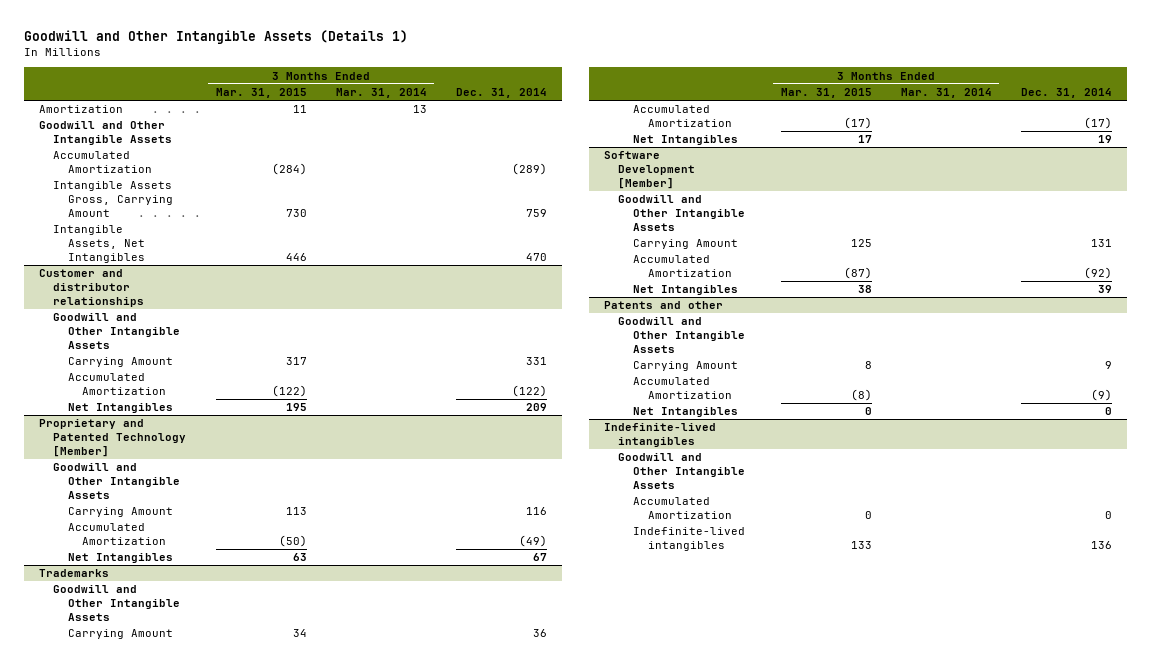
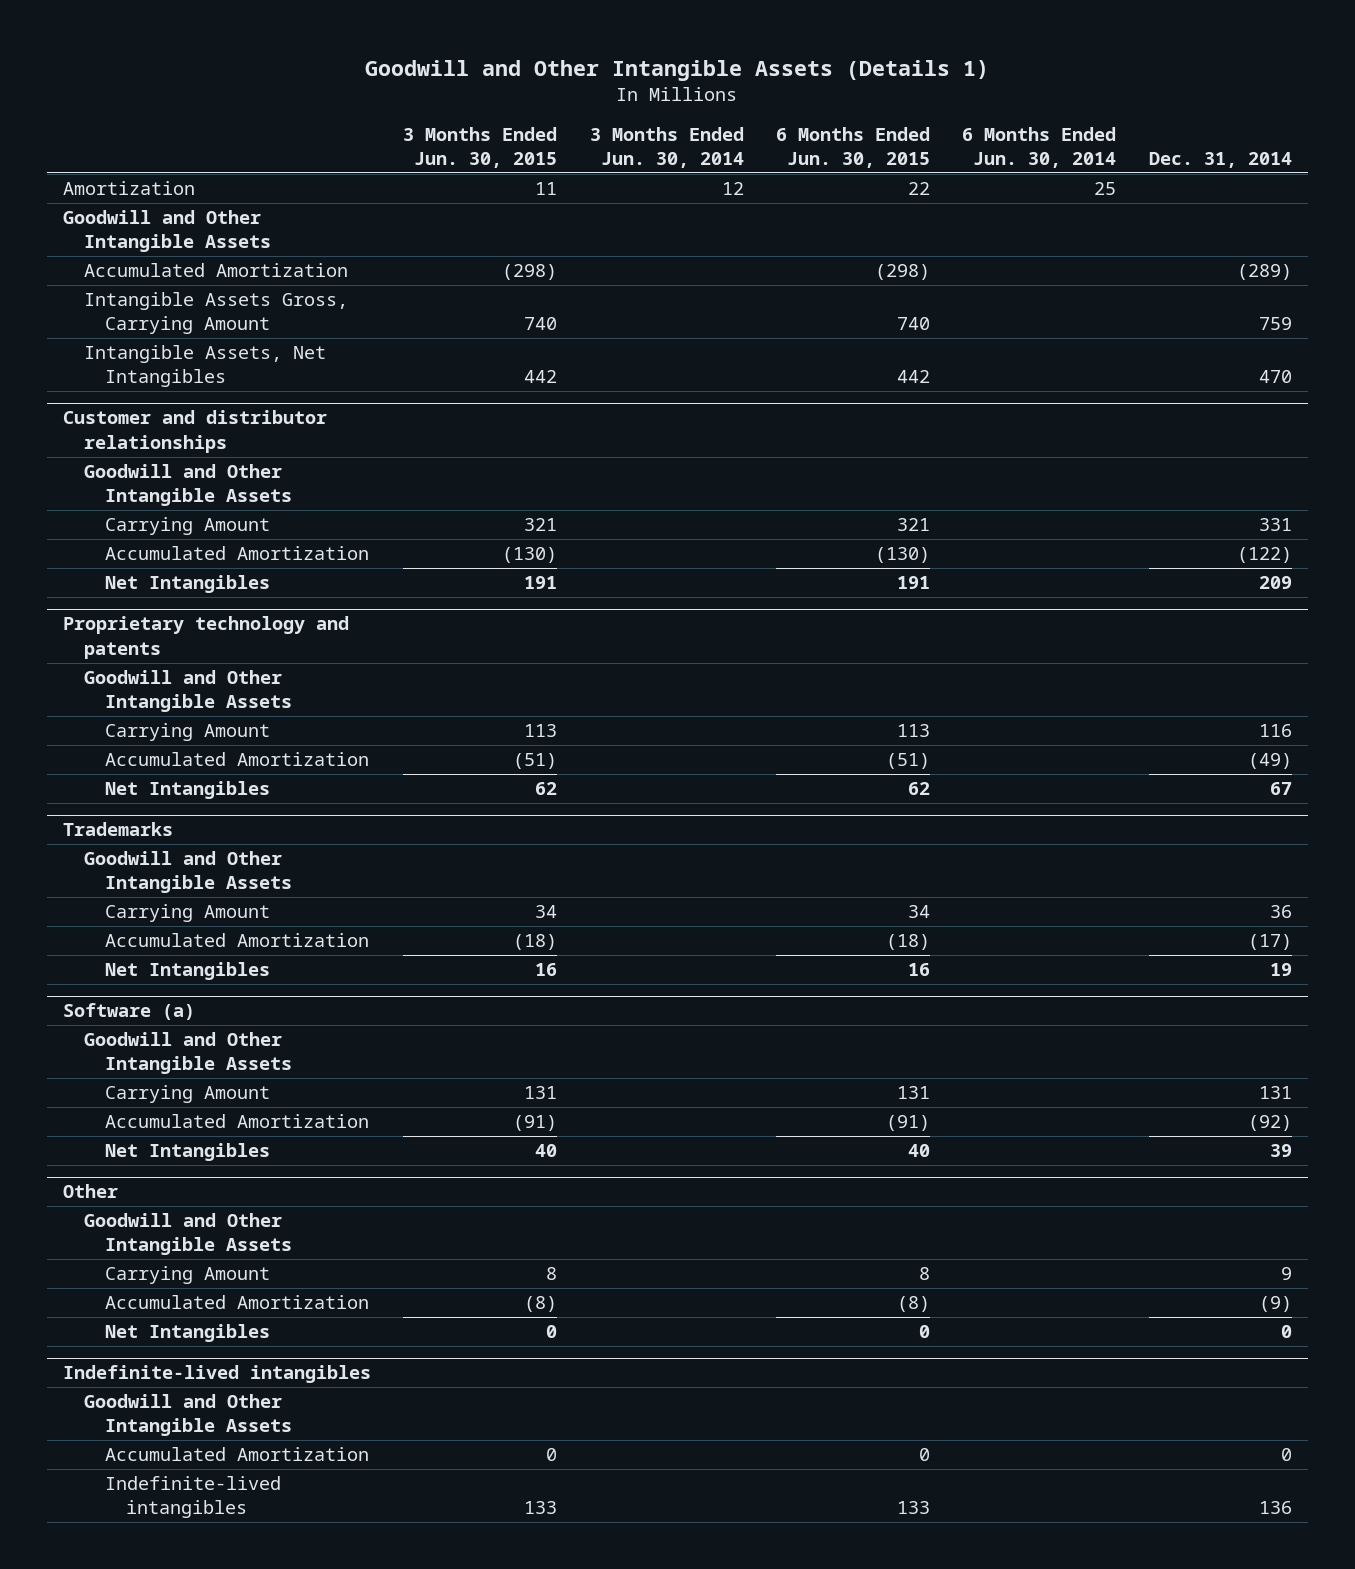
- | 3 Months Ended Mar. 31, 2015 | 3 Months Ended Mar. 31, 2014 | Dec. 31, 2014
+ | 3 Months Ended Jun. 30, 2015 | 3 Months Ended Jun. 30, 2014 | 6 Months Ended Jun. 30, 2015 | 6 Months Ended Jun. 30, 2014 | Dec. 31, 2014
- Proprietary and Patented Technology [Member]
+ Proprietary technology and patents
- Software Development [Member]
+ Software (a)
- Patents and other
+ Other

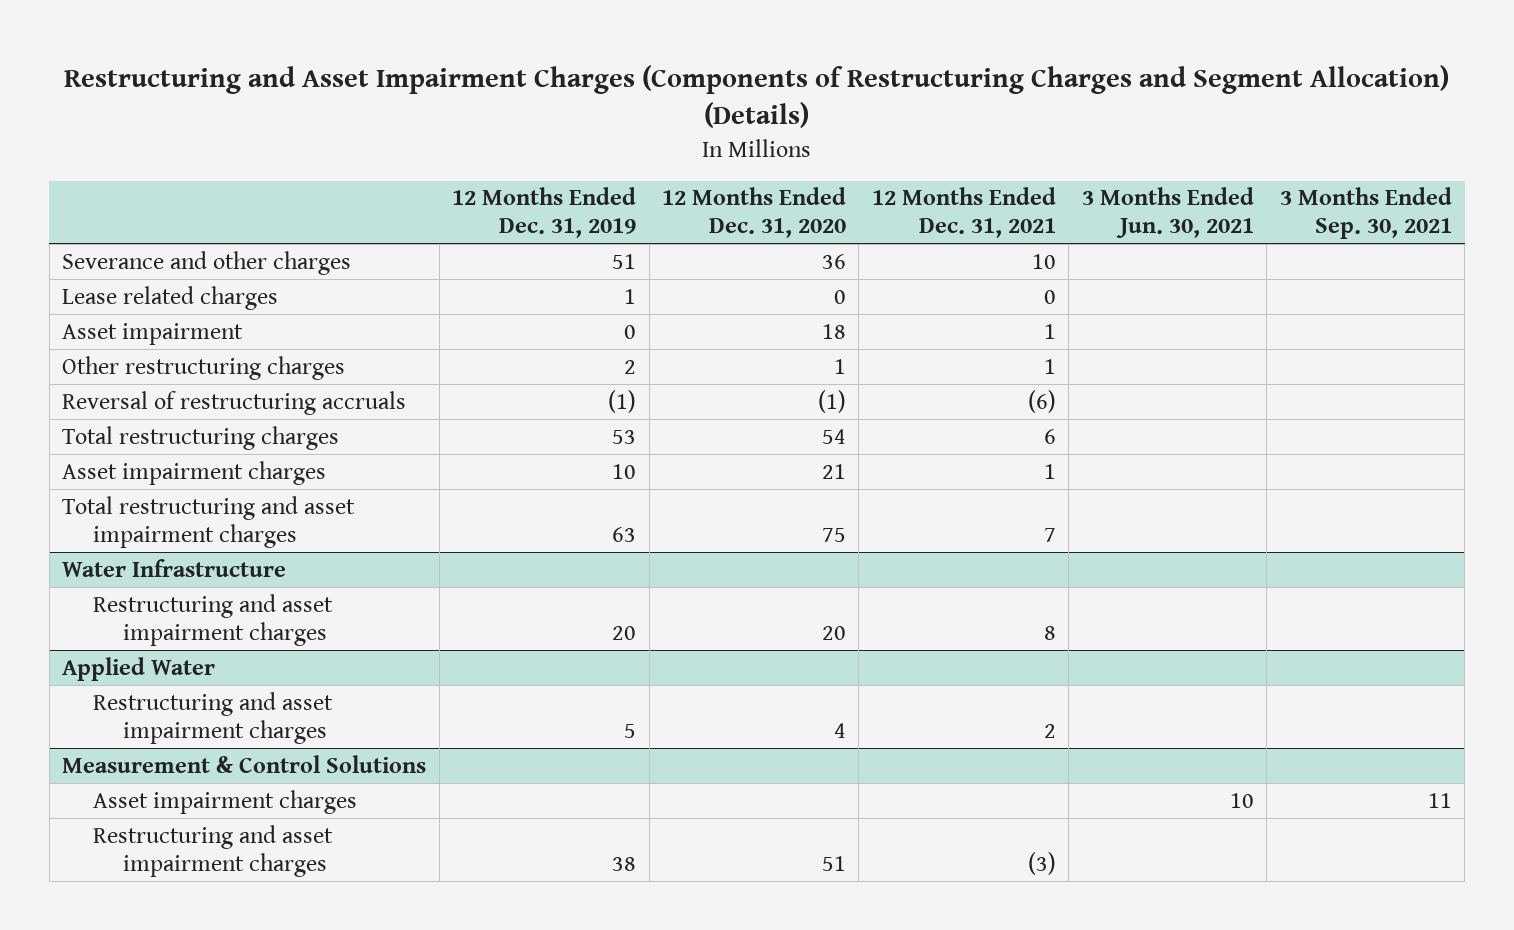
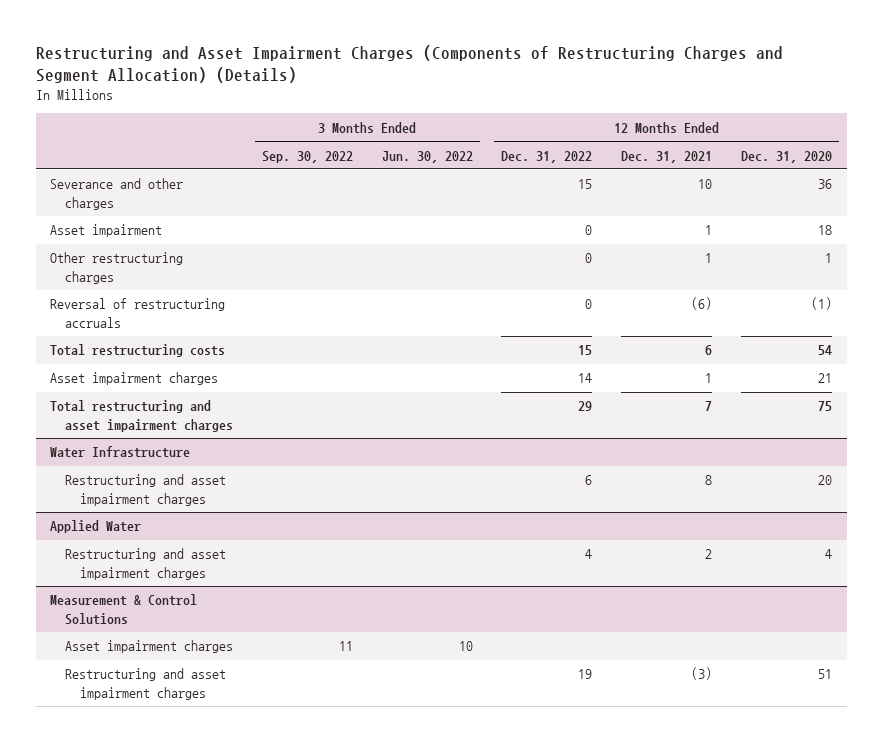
- | 12 Months Ended Dec. 31, 2019 | 12 Months Ended Dec. 31, 2020 | 12 Months Ended Dec. 31, 2021 | 3 Months Ended Jun. 30, 2021 | 3 Months Ended Sep. 30, 2021
+ | 3 Months Ended Sep. 30, 2022 | 3 Months Ended Jun. 30, 2022 | 12 Months Ended Dec. 31, 2022 | 12 Months Ended Dec. 31, 2021 | 12 Months Ended Dec. 31, 2020
- Lease related charges | 1 | 0 | 0 | |
- Total restructuring charges | 53 | 54 | 6 | |
+ Total restructuring costs | | | 15 | 6 | 54

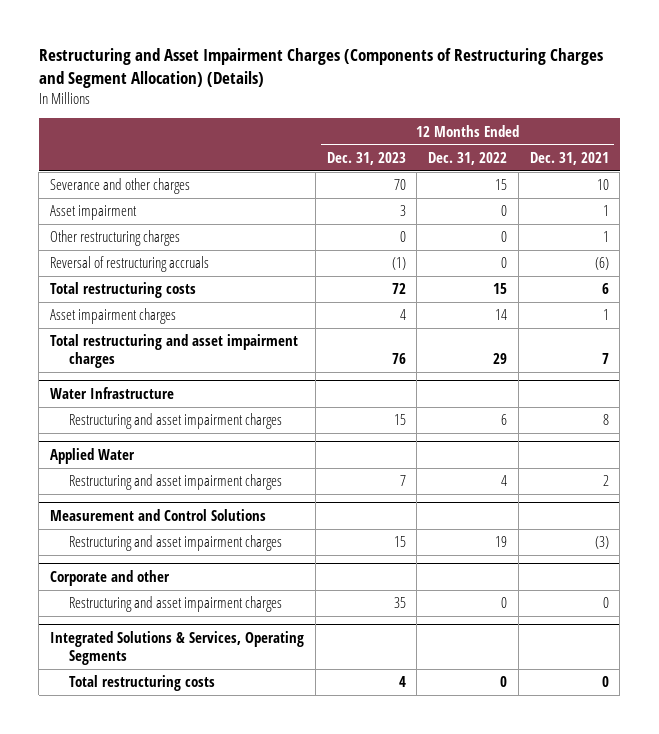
- | 3 Months Ended Sep. 30, 2022 | 3 Months Ended Jun. 30, 2022 | 12 Months Ended Dec. 31, 2022 | 12 Months Ended Dec. 31, 2021 | 12 Months Ended Dec. 31, 2020
+ | 12 Months Ended Dec. 31, 2023 | 12 Months Ended Dec. 31, 2022 | 12 Months Ended Dec. 31, 2021
- Measurement & Control Solutions
- Asset impairment charges | 11 | 10 | | |
+ Measurement and Control Solutions
+ Corporate and other
+ Restructuring and asset impairment charges | 35 | 0 | 0
+ Integrated Solutions & Services, Operating Segments
+ Total restructuring costs | 4 | 0 | 0

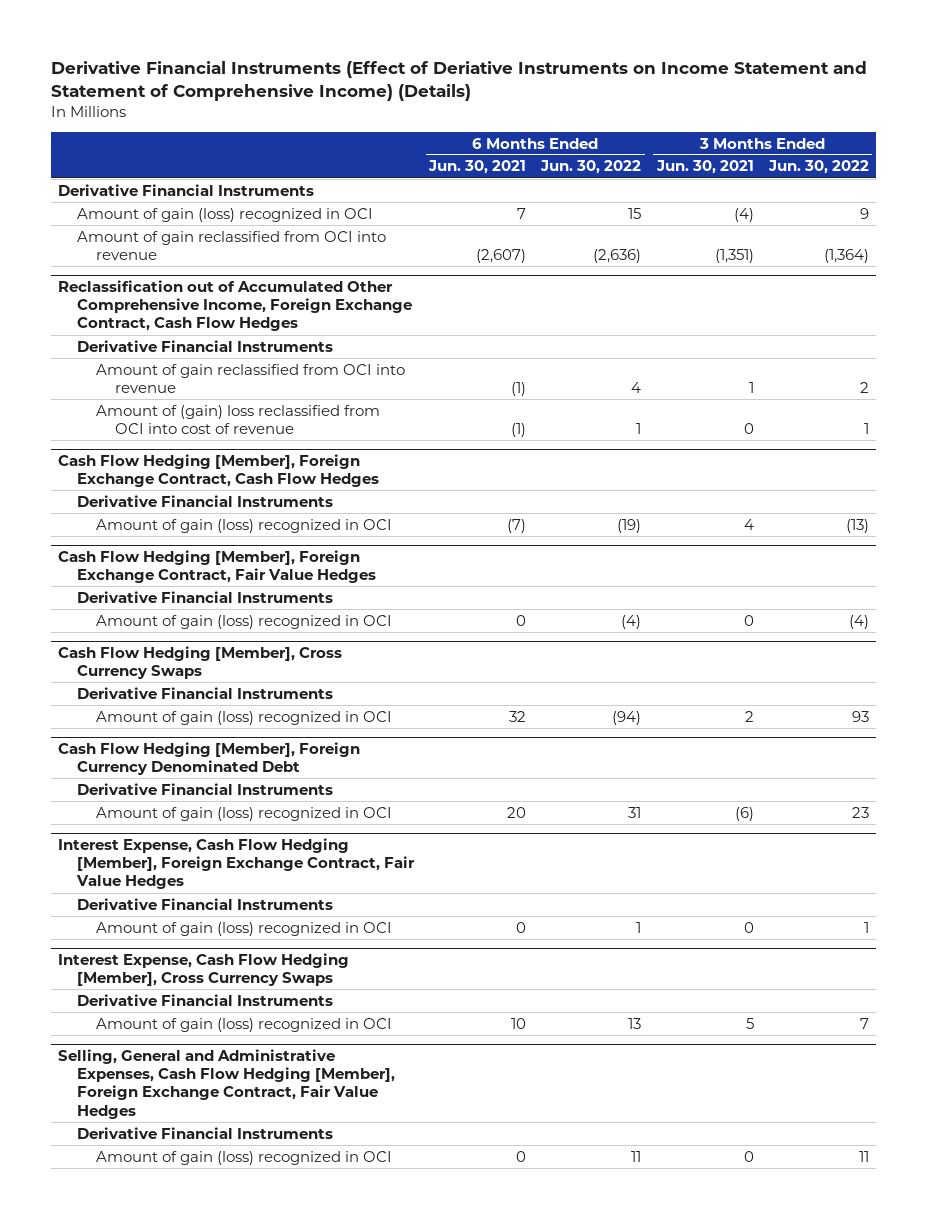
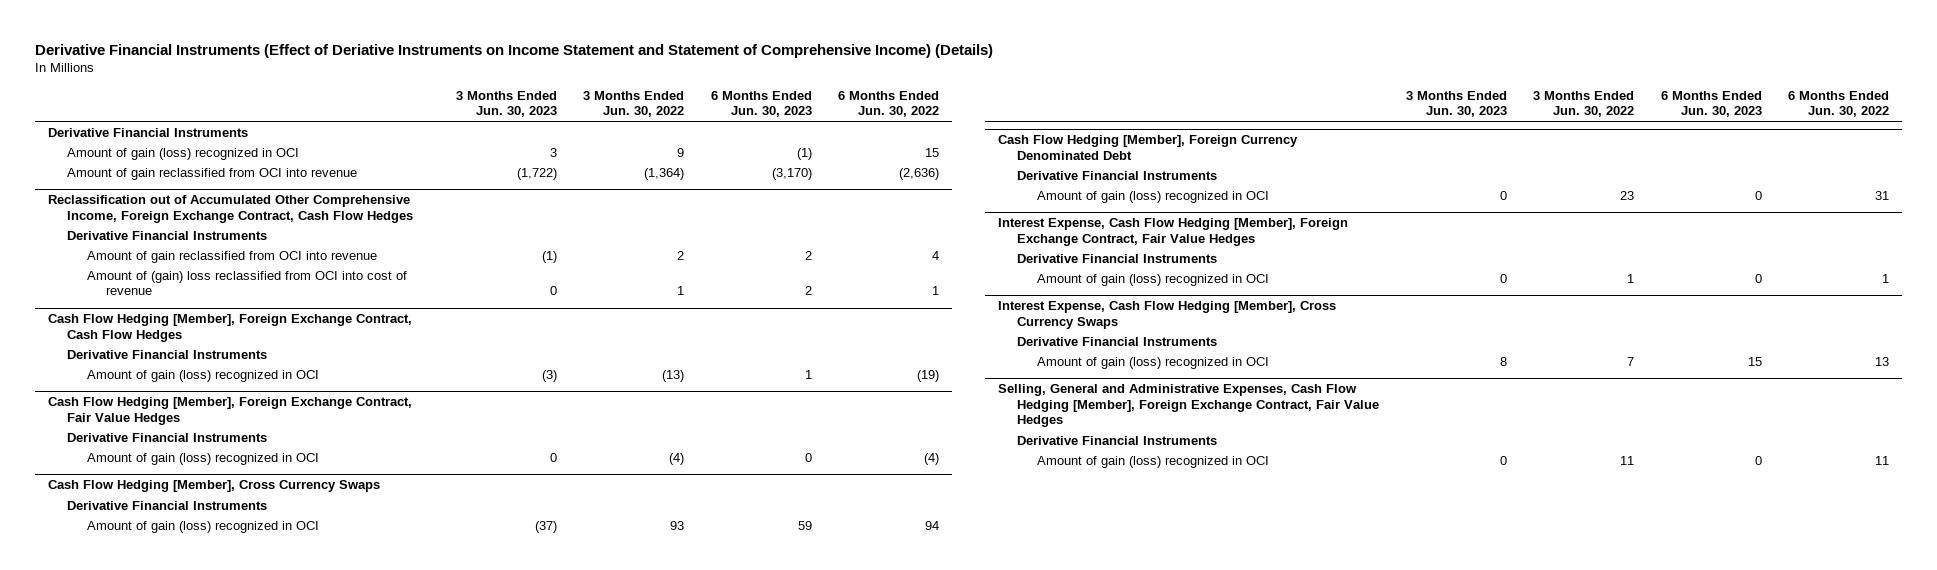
- | 6 Months Ended Jun. 30, 2021 | 6 Months Ended Jun. 30, 2022 | 3 Months Ended Jun. 30, 2021 | 3 Months Ended Jun. 30, 2022
+ | 3 Months Ended Jun. 30, 2023 | 3 Months Ended Jun. 30, 2022 | 6 Months Ended Jun. 30, 2023 | 6 Months Ended Jun. 30, 2022
@ Cash Flow Hedging [Member], Cross Currency Swaps
- Amount of gain (loss) recognized in OCI | 32 | (94) | 2 | 93
+ Amount of gain (loss) recognized in OCI | (37) | 93 | 59 | 94

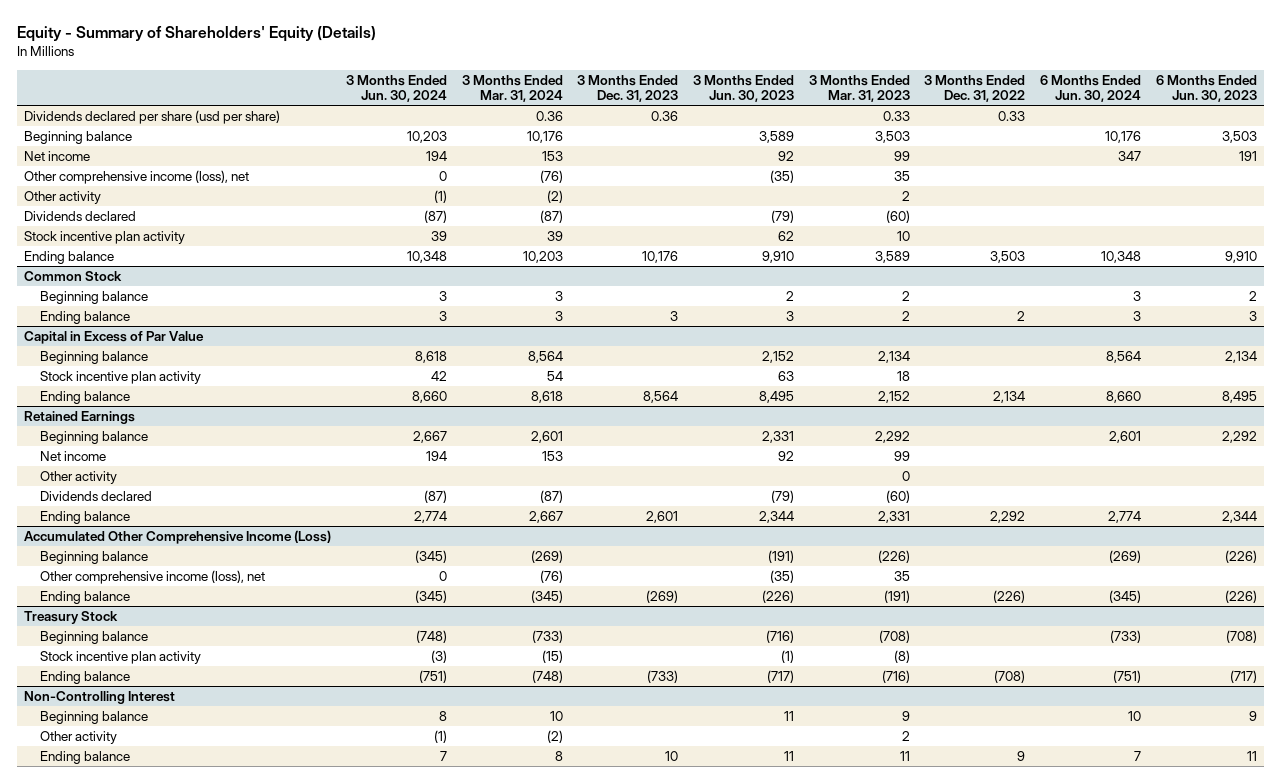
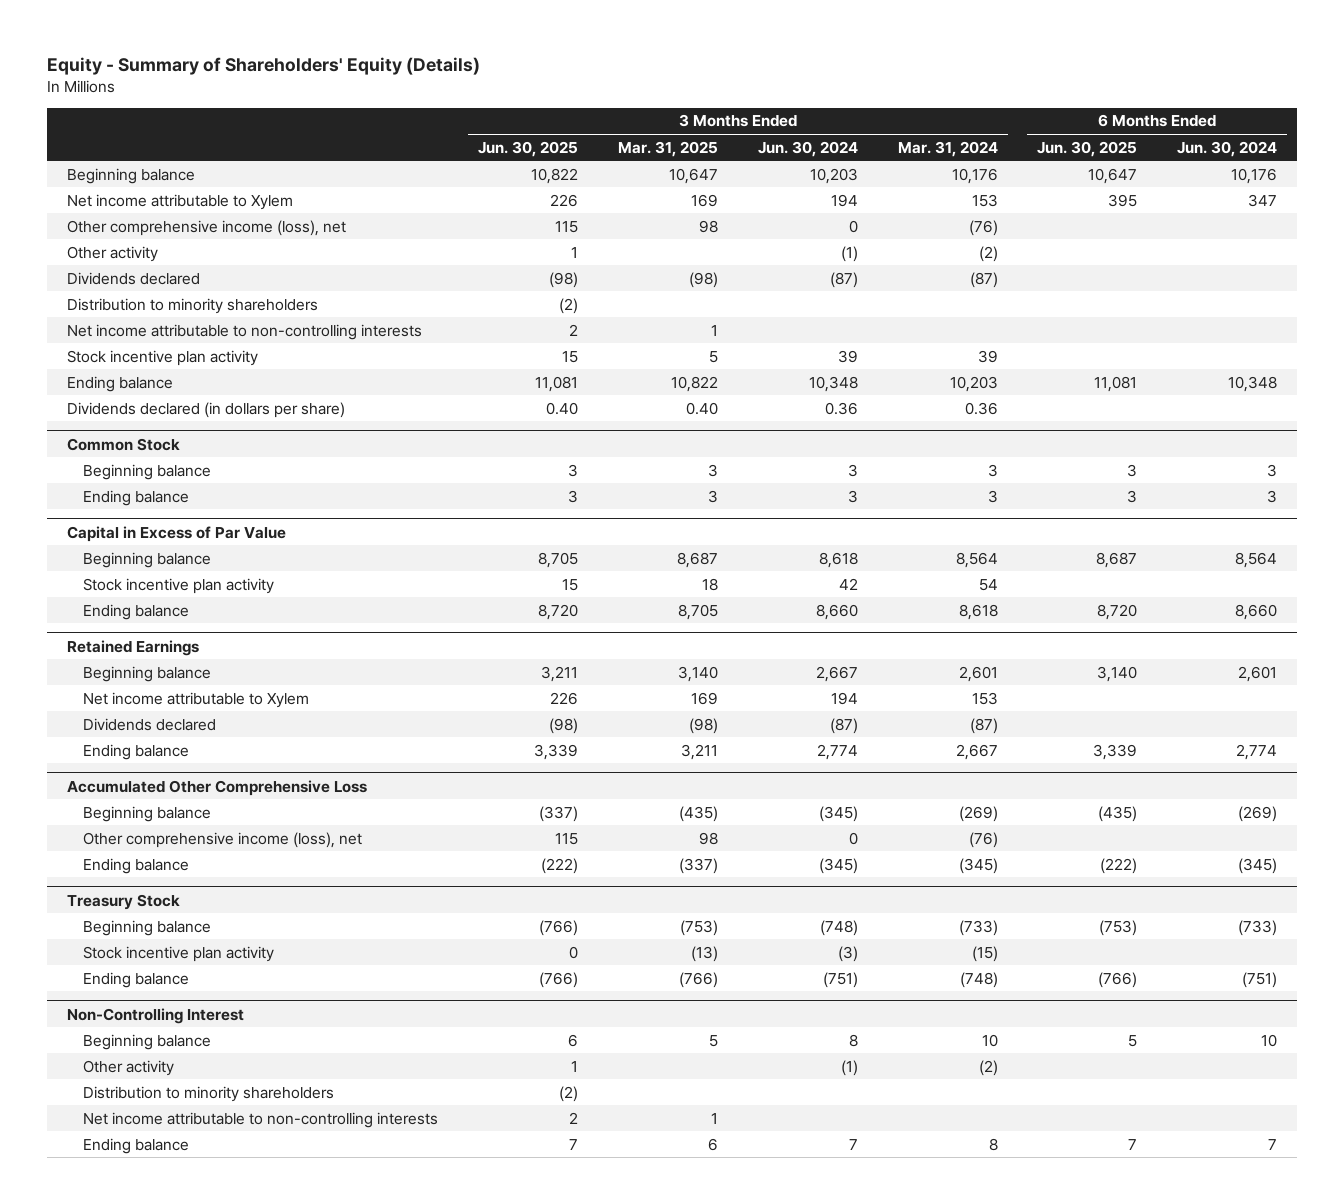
- | 3 Months Ended Jun. 30, 2024 | 3 Months Ended Mar. 31, 2024 | 3 Months Ended Dec. 31, 2023 | 3 Months Ended Jun. 30, 2023 | 3 Months Ended Mar. 31, 2023 | 3 Months Ended Dec. 31, 2022 | 6 Months Ended Jun. 30, 2024 | 6 Months Ended Jun. 30, 2023
+ | 3 Months Ended Jun. 30, 2025 | 3 Months Ended Mar. 31, 2025 | 3 Months Ended Jun. 30, 2024 | 3 Months Ended Mar. 31, 2024 | 6 Months Ended Jun. 30, 2025 | 6 Months Ended Jun. 30, 2024
- Dividends declared per share (usd per share) | | 0.36 | 0.36 | | 0.33 | 0.33 | |
- Net income | 194 | 153 | | 92 | 99 | | 347 | 191
+ Net income attributable to Xylem | 226 | 169 | 194 | 153 | 395 | 347
+ Distribution to minority shareholders | (2) | | | | |
+ Net income attributable to non-controlling interests | 2 | 1 | | | |
+ Dividends declared (in dollars per share) | 0.40 | 0.40 | 0.36 | 0.36 | |
@ Retained Earnings
- Net income | 194 | 153 | | 92 | 99 | | |
- Other activity | | | | | 0 | | |
+ Net income attributable to Xylem | 226 | 169 | 194 | 153 | |
- Accumulated Other Comprehensive Income (Loss)
+ Accumulated Other Comprehensive Loss
@ Non-Controlling Interest
+ Distribution to minority shareholders | (2) | | | | |
+ Net income attributable to non-controlling interests | 2 | 1 | | | |

